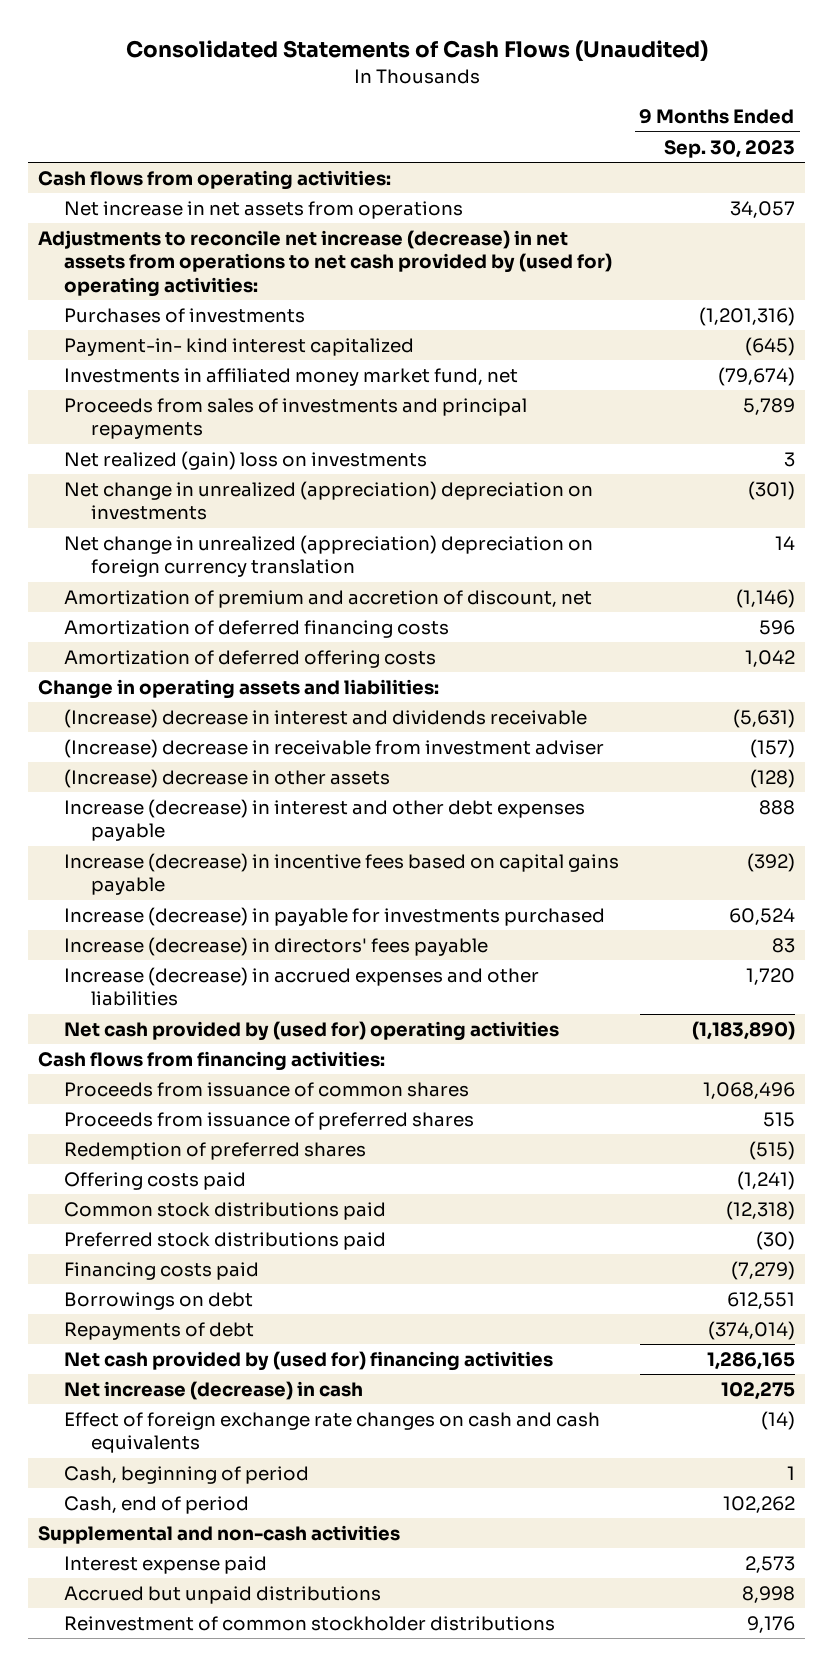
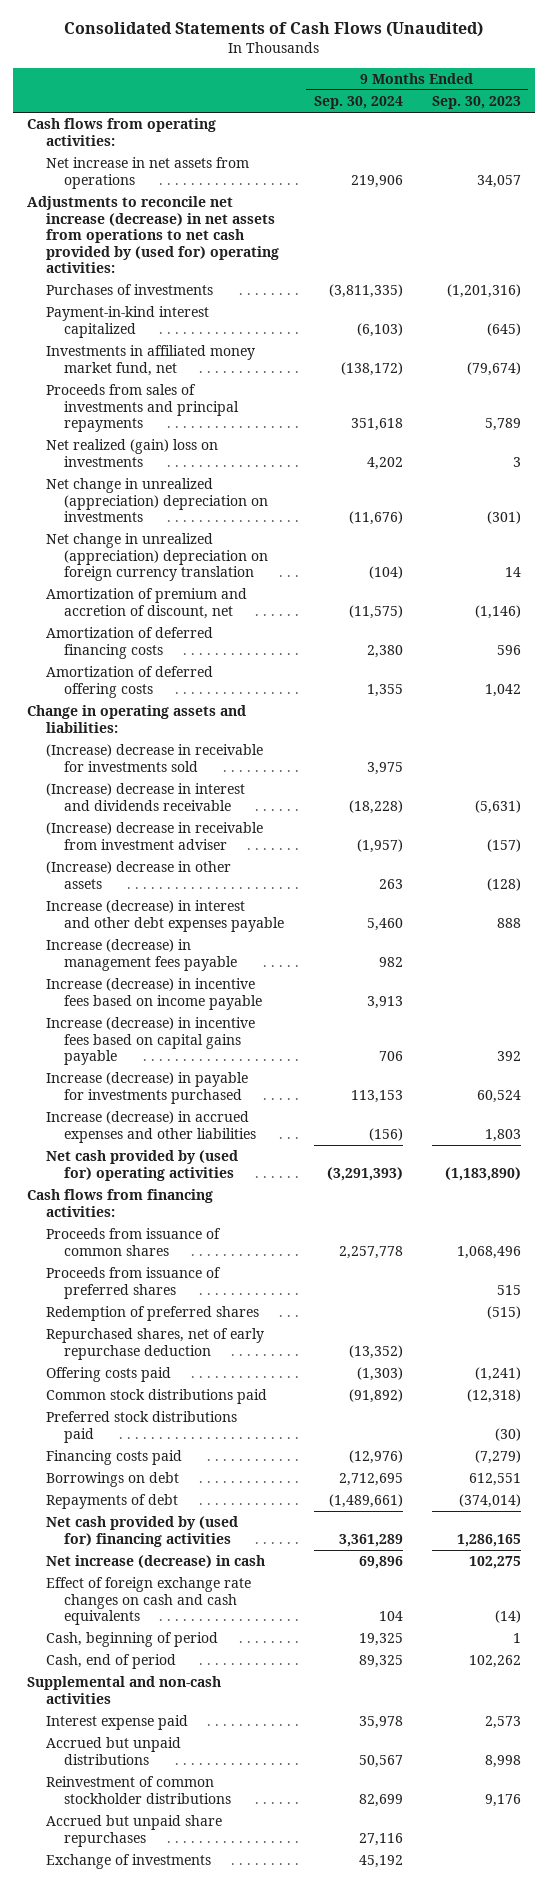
- | 9 Months Ended Sep. 30, 2023
+ | 9 Months Ended Sep. 30, 2024 | 9 Months Ended Sep. 30, 2023
- Payment-in- kind interest capitalized | (645)
+ Payment-in-kind interest capitalized | (6,103) | (645)
+ (Increase) decrease in receivable for investments sold | 3,975 |
- Increase (decrease) in incentive fees based on capital gains payable | (392)
+ Increase (decrease) in management fees payable | 982 |
+ Increase (decrease) in incentive fees based on income payable | 3,913 |
+ Increase (decrease) in incentive fees based on capital gains payable | 706 | 392
- Increase (decrease) in directors' fees payable | 83
- Increase (decrease) in accrued expenses and other liabilities | 1,720
+ Increase (decrease) in accrued expenses and other liabilities | (156) | 1,803
+ Repurchased shares, net of early repurchase deduction | (13,352) |
+ Accrued but unpaid share repurchases | 27,116 |
+ Exchange of investments | 45,192 |

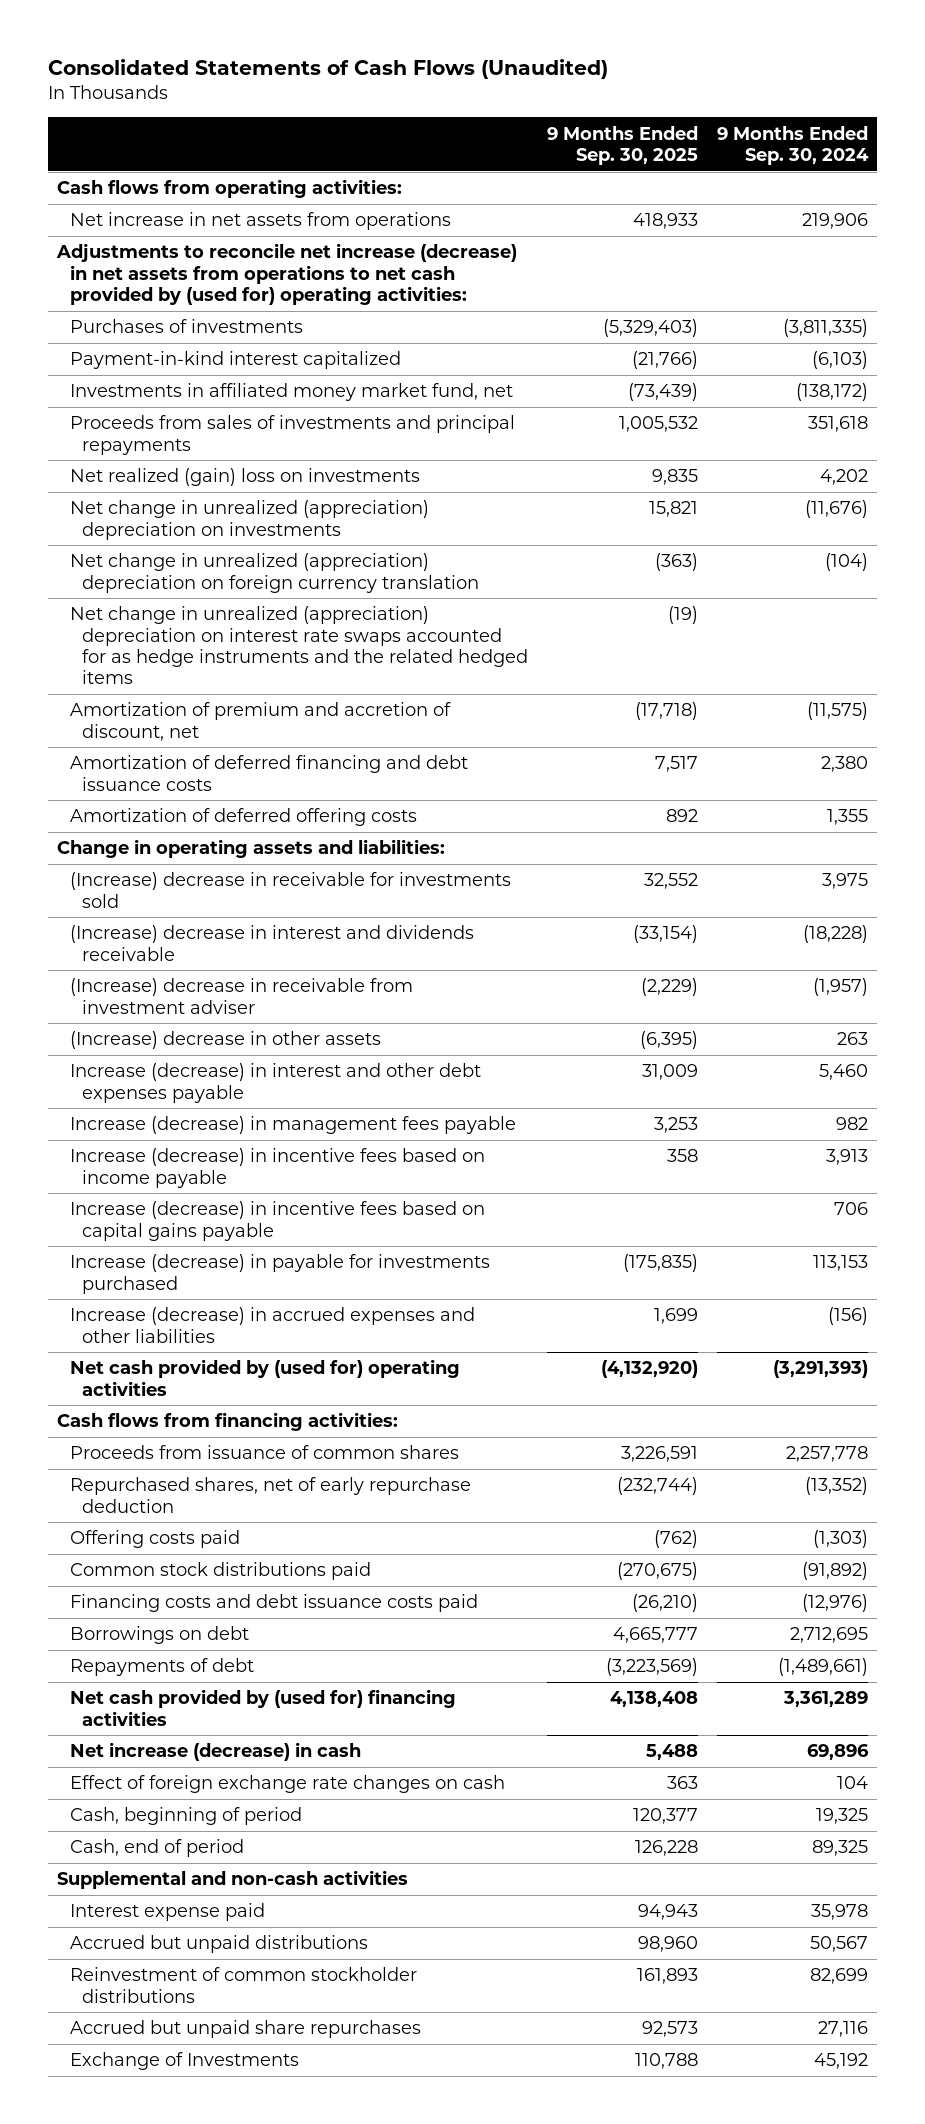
- | 9 Months Ended Sep. 30, 2024 | 9 Months Ended Sep. 30, 2023
+ | 9 Months Ended Sep. 30, 2025 | 9 Months Ended Sep. 30, 2024
+ Net change in unrealized (appreciation) depreciation on interest rate swaps accounted for as hedge instruments and the related hedged items | (19) |
- Amortization of deferred financing costs | 2,380 | 596
+ Amortization of deferred financing and debt issuance costs | 7,517 | 2,380
- Proceeds from issuance of preferred shares | | 515
- Redemption of preferred shares | | (515)
- Preferred stock distributions paid | | (30)
- Financing costs paid | (12,976) | (7,279)
+ Financing costs and debt issuance costs paid | (26,210) | (12,976)
- Effect of foreign exchange rate changes on cash and cash equivalents | 104 | (14)
+ Effect of foreign exchange rate changes on cash | 363 | 104
- Exchange of investments | 45,192 |
+ Exchange of Investments | 110,788 | 45,192

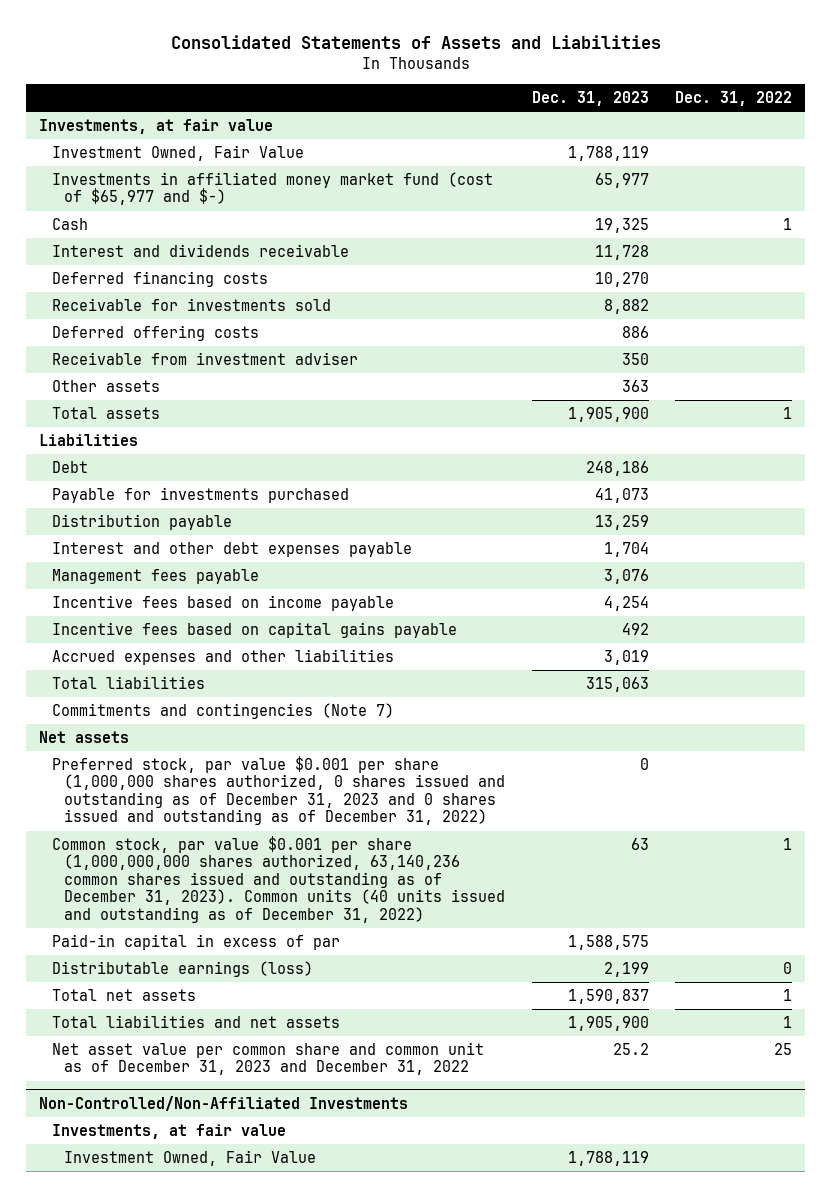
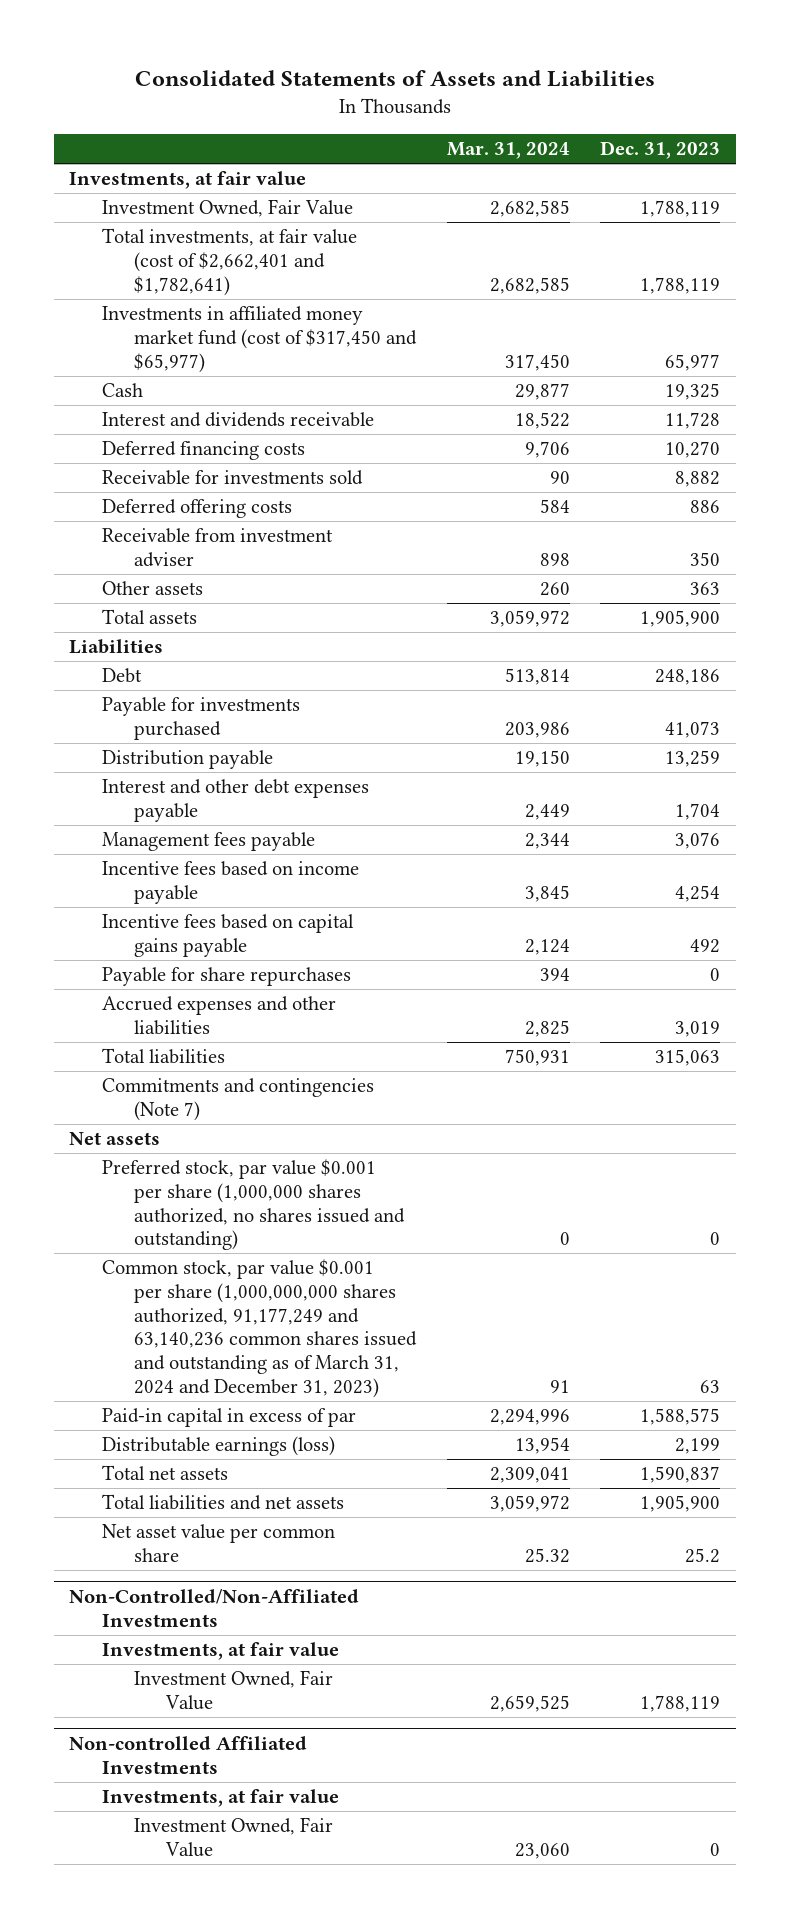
- | Dec. 31, 2023 | Dec. 31, 2022
+ | Mar. 31, 2024 | Dec. 31, 2023
- Investments in affiliated money market fund (cost of $65,977 and $-) | 65,977 |
+ Total investments, at fair value (cost of $2,662,401 and $1,782,641) | 2,682,585 | 1,788,119
+ Investments in affiliated money market fund (cost of $317,450 and $65,977) | 317,450 | 65,977
+ Payable for share repurchases | 394 | 0
- Preferred stock, par value $0.001 per share (1,000,000 shares authorized, 0 shares issued and outstanding as of December 31, 2023 and 0 shares issued and outstanding as of December 31, 2022) | 0 |
- Common stock, par value $0.001 per share (1,000,000,000 shares authorized, 63,140,236 common shares issued and outstanding as of December 31, 2023). Common units (40 units issued and outstanding as of December 31, 2022) | 63 | 1
+ Preferred stock, par value $0.001 per share (1,000,000 shares authorized, no shares issued and outstanding) | 0 | 0
+ Common stock, par value $0.001 per share (1,000,000,000 shares authorized, 91,177,249 and 63,140,236 common shares issued and outstanding as of March 31, 2024 and December 31, 2023) | 91 | 63
- Net asset value per common share and common unit as of December 31, 2023 and December 31, 2022 | 25.2 | 25
+ Net asset value per common share | 25.32 | 25.2
+ Non-controlled Affiliated Investments
+ Investments, at fair value
+ Investment Owned, Fair Value | 23,060 | 0

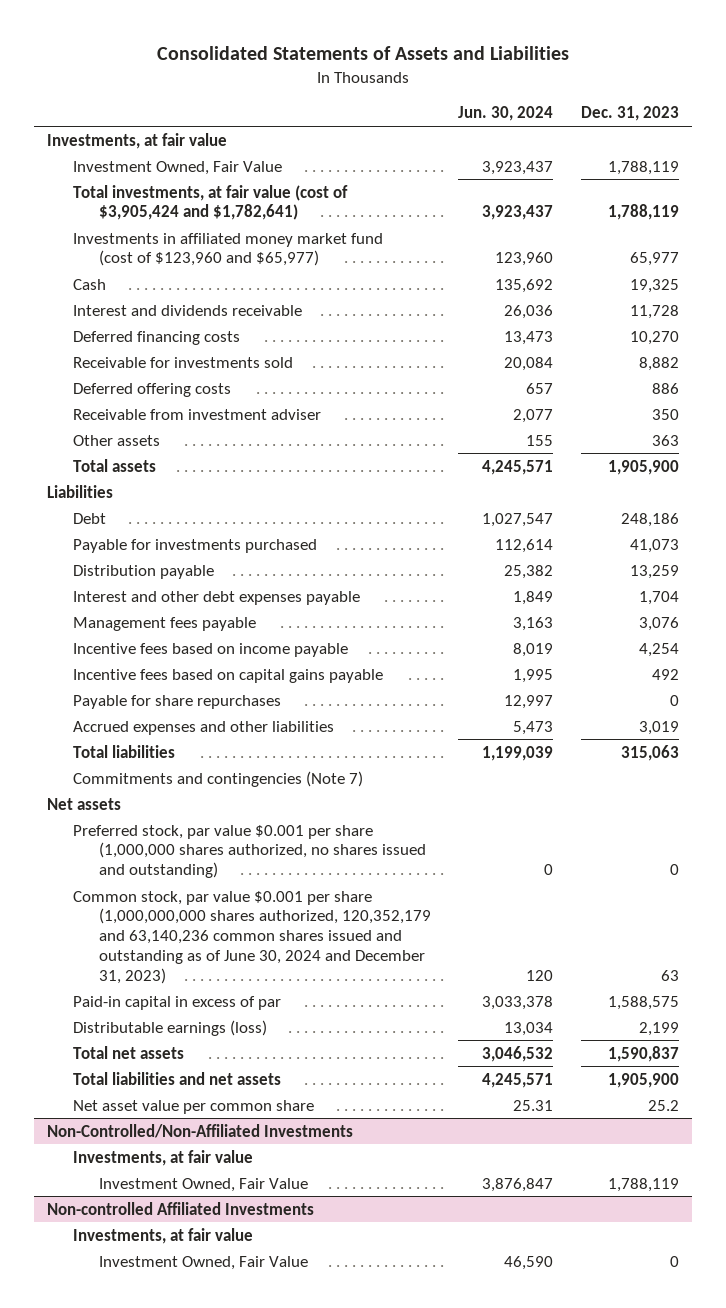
- | Mar. 31, 2024 | Dec. 31, 2023
+ | Jun. 30, 2024 | Dec. 31, 2023
- Total investments, at fair value (cost of $2,662,401 and $1,782,641) | 2,682,585 | 1,788,119
- Investments in affiliated money market fund (cost of $317,450 and $65,977) | 317,450 | 65,977
+ Total investments, at fair value (cost of $3,905,424 and $1,782,641) | 3,923,437 | 1,788,119
+ Investments in affiliated money market fund (cost of $123,960 and $65,977) | 123,960 | 65,977
- Common stock, par value $0.001 per share (1,000,000,000 shares authorized, 91,177,249 and 63,140,236 common shares issued and outstanding as of March 31, 2024 and December 31, 2023) | 91 | 63
+ Common stock, par value $0.001 per share (1,000,000,000 shares authorized, 120,352,179 and 63,140,236 common shares issued and outstanding as of June 30, 2024 and December 31, 2023) | 120 | 63

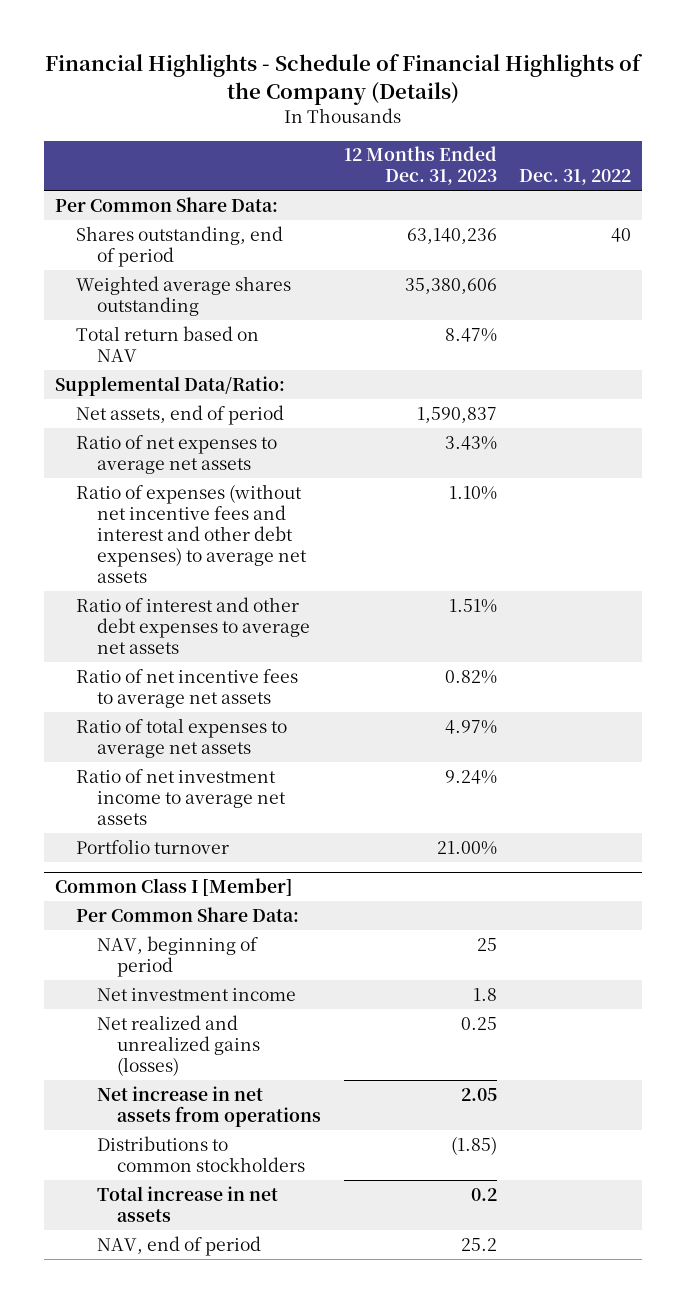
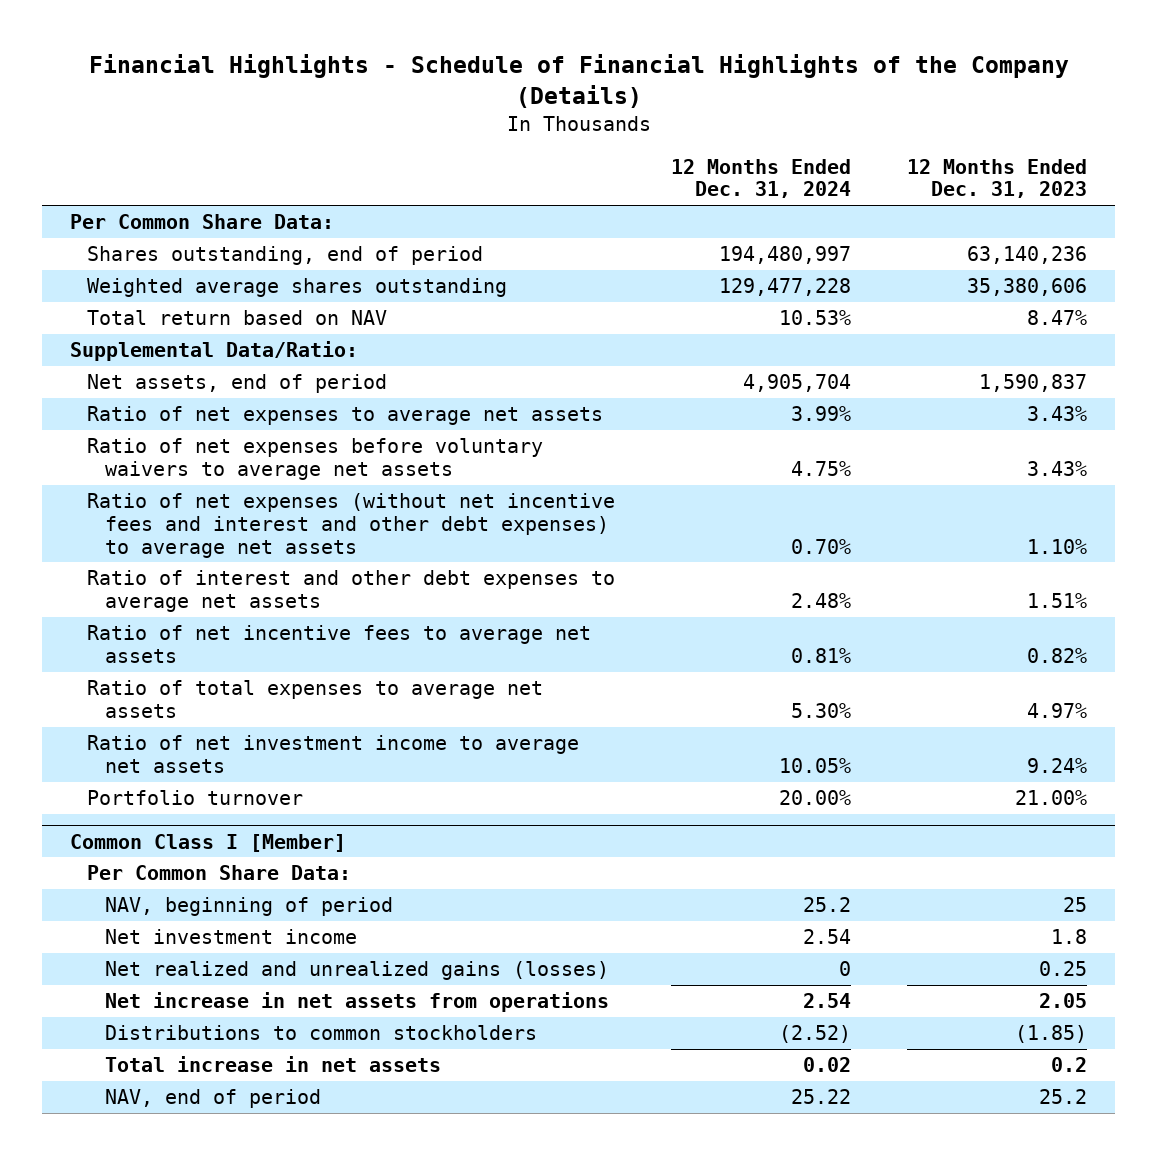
- | 12 Months Ended Dec. 31, 2023 | Dec. 31, 2022
+ | 12 Months Ended Dec. 31, 2024 | 12 Months Ended Dec. 31, 2023
- Ratio of expenses (without net incentive fees and interest and other debt expenses) to average net assets | 1.10% |
+ Ratio of net expenses before voluntary waivers to average net assets | 4.75% | 3.43%
+ Ratio of net expenses (without net incentive fees and interest and other debt expenses) to average net assets | 0.70% | 1.10%

